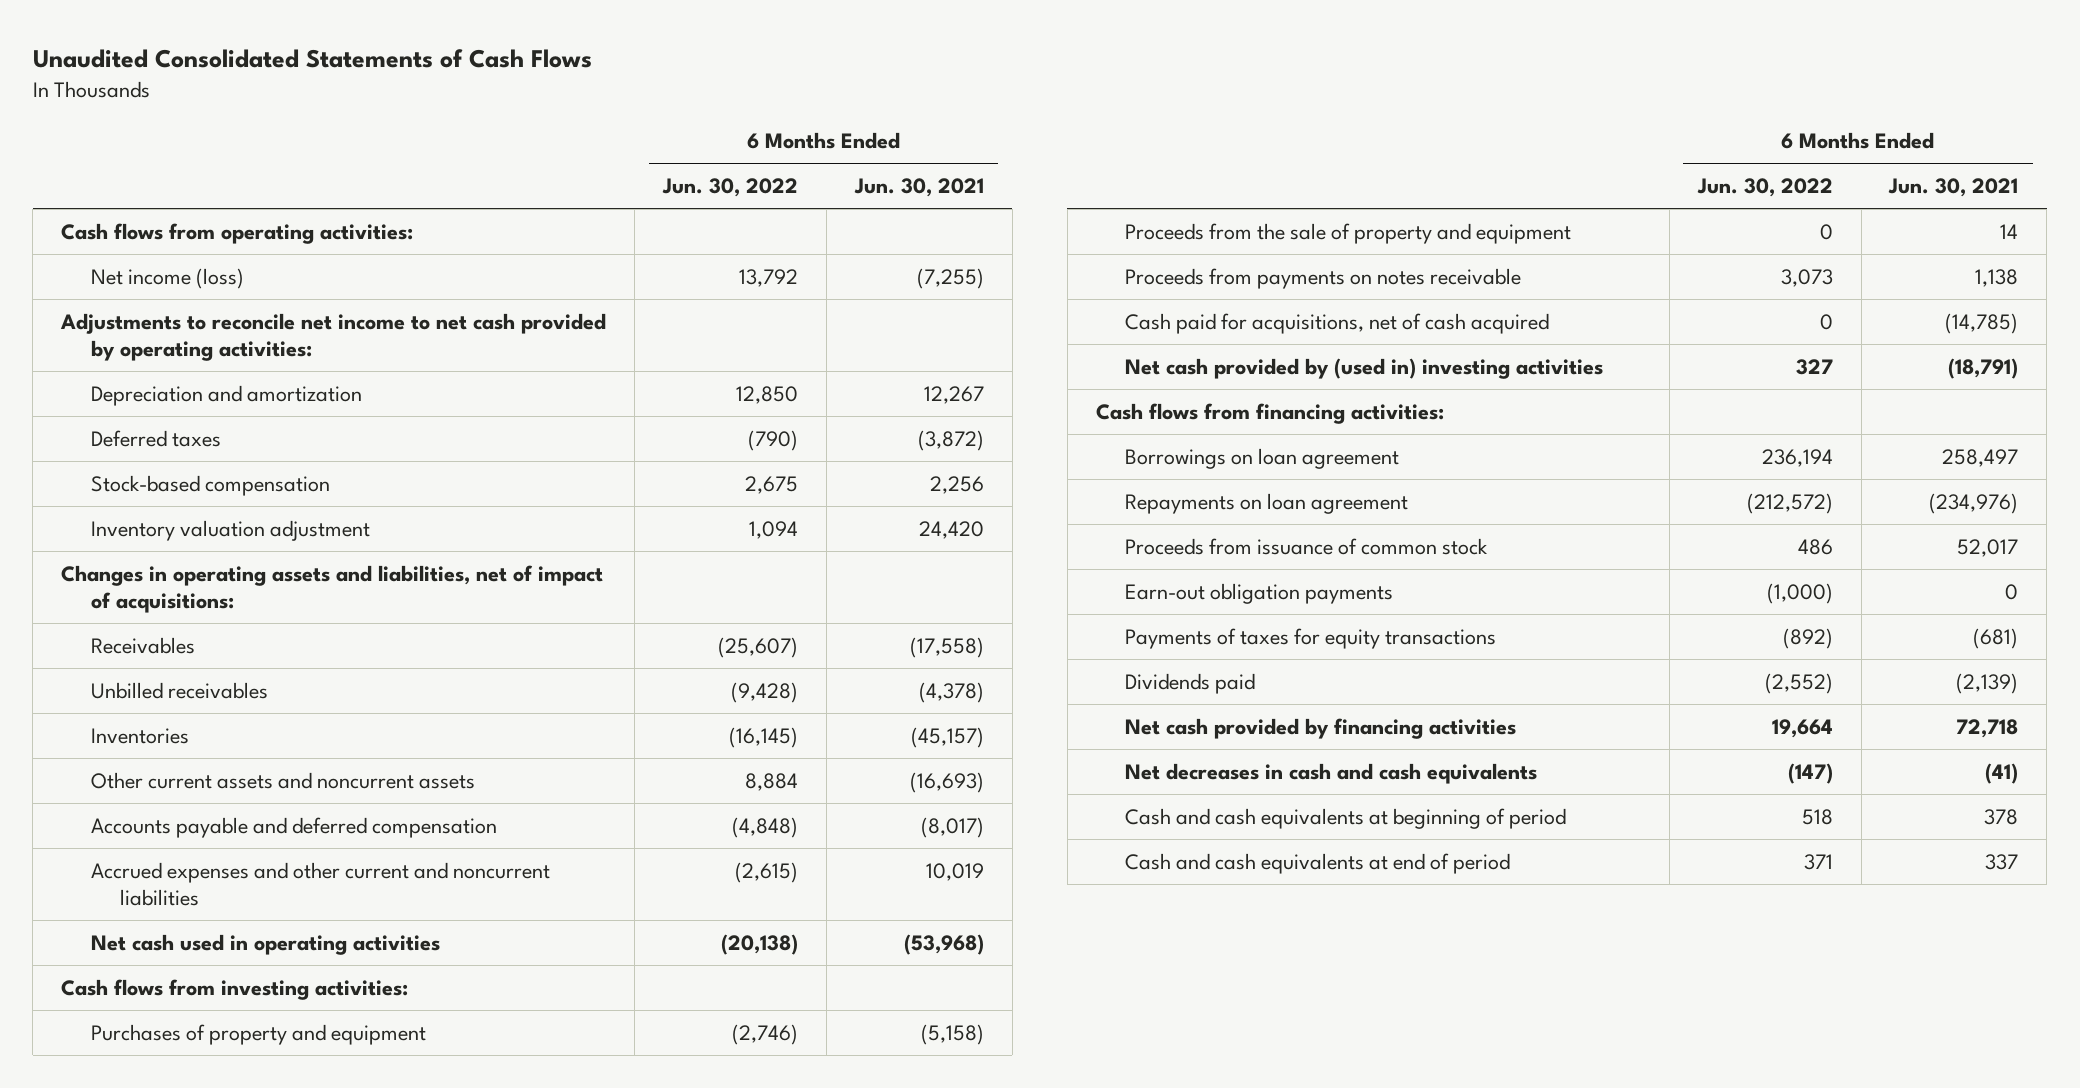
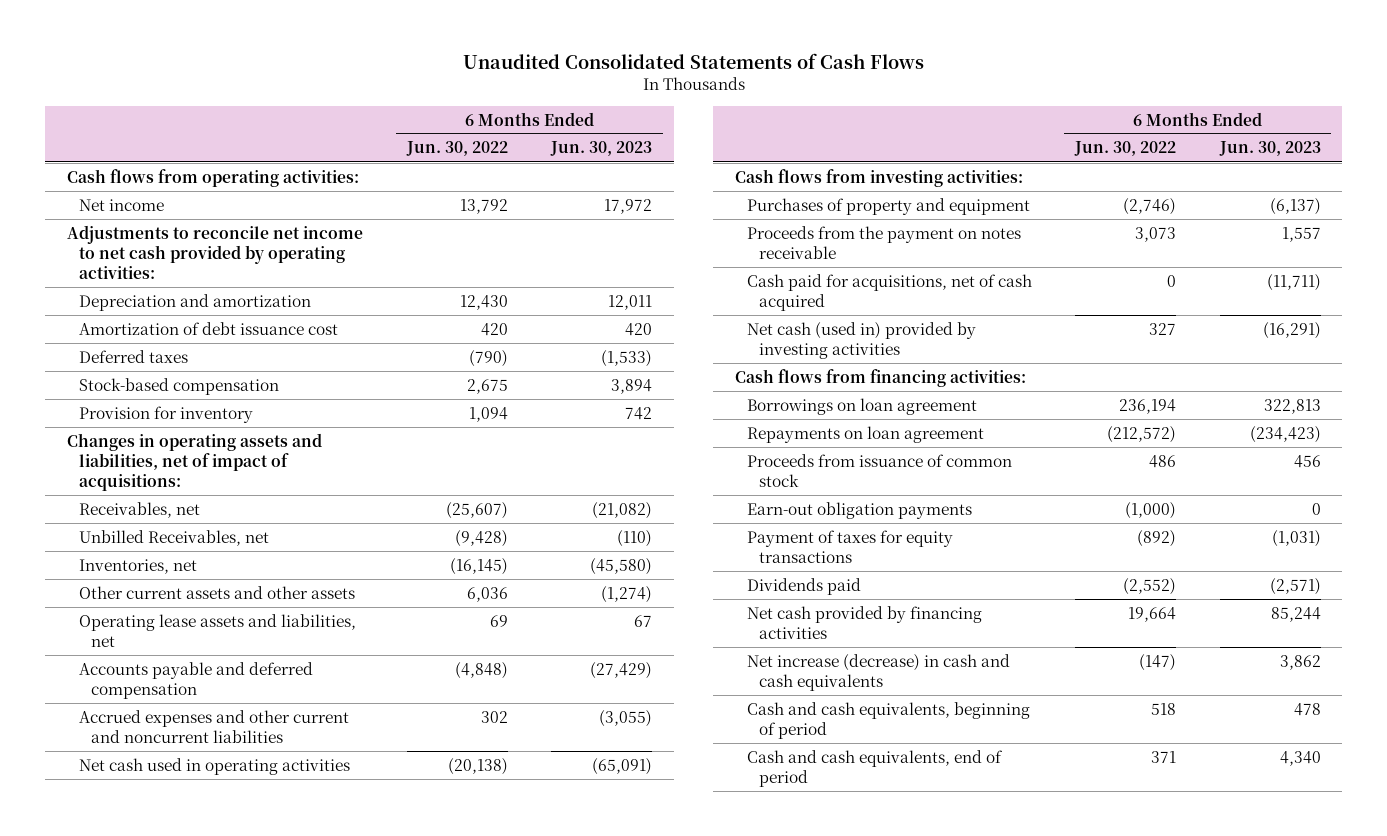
- | 6 Months Ended Jun. 30, 2022 | 6 Months Ended Jun. 30, 2021
+ | 6 Months Ended Jun. 30, 2022 | 6 Months Ended Jun. 30, 2023
- Net income (loss) | 13,792 | (7,255)
+ Net income | 13,792 | 17,972
- Depreciation and amortization | 12,850 | 12,267
+ Depreciation and amortization | 12,430 | 12,011
+ Amortization of debt issuance cost | 420 | 420
- Inventory valuation adjustment | 1,094 | 24,420
+ Provision for inventory | 1,094 | 742
- Receivables | (25,607) | (17,558)
- Unbilled receivables | (9,428) | (4,378)
- Inventories | (16,145) | (45,157)
- Other current assets and noncurrent assets | 8,884 | (16,693)
+ Receivables, net | (25,607) | (21,082)
+ Unbilled Receivables, net | (9,428) | (110)
+ Inventories, net | (16,145) | (45,580)
+ Other current assets and other assets | 6,036 | (1,274)
+ Operating lease assets and liabilities, net | 69 | 67
- Accrued expenses and other current and noncurrent liabilities | (2,615) | 10,019
+ Accrued expenses and other current and noncurrent liabilities | 302 | (3,055)
- Proceeds from the sale of property and equipment | 0 | 14
- Proceeds from payments on notes receivable | 3,073 | 1,138
+ Proceeds from the payment on notes receivable | 3,073 | 1,557
- Net cash provided by (used in) investing activities | 327 | (18,791)
+ Net cash (used in) provided by investing activities | 327 | (16,291)
- Payments of taxes for equity transactions | (892) | (681)
+ Payment of taxes for equity transactions | (892) | (1,031)
- Net decreases in cash and cash equivalents | (147) | (41)
- Cash and cash equivalents at beginning of period | 518 | 378
- Cash and cash equivalents at end of period | 371 | 337
+ Net increase (decrease) in cash and cash equivalents | (147) | 3,862
+ Cash and cash equivalents, beginning of period | 518 | 478
+ Cash and cash equivalents, end of period | 371 | 4,340

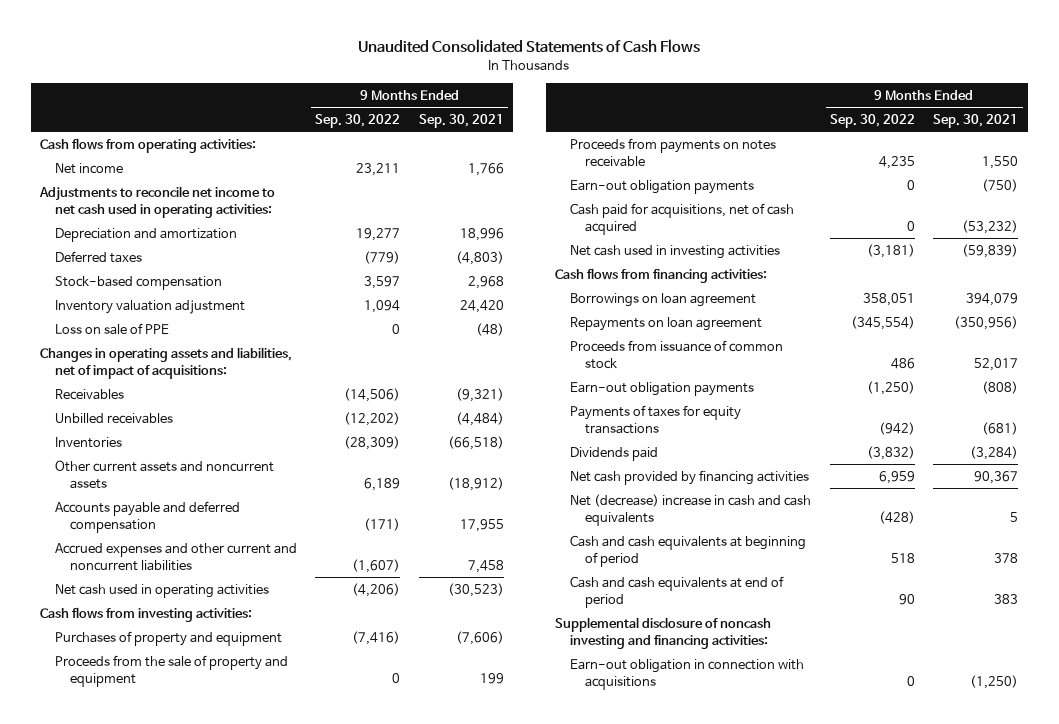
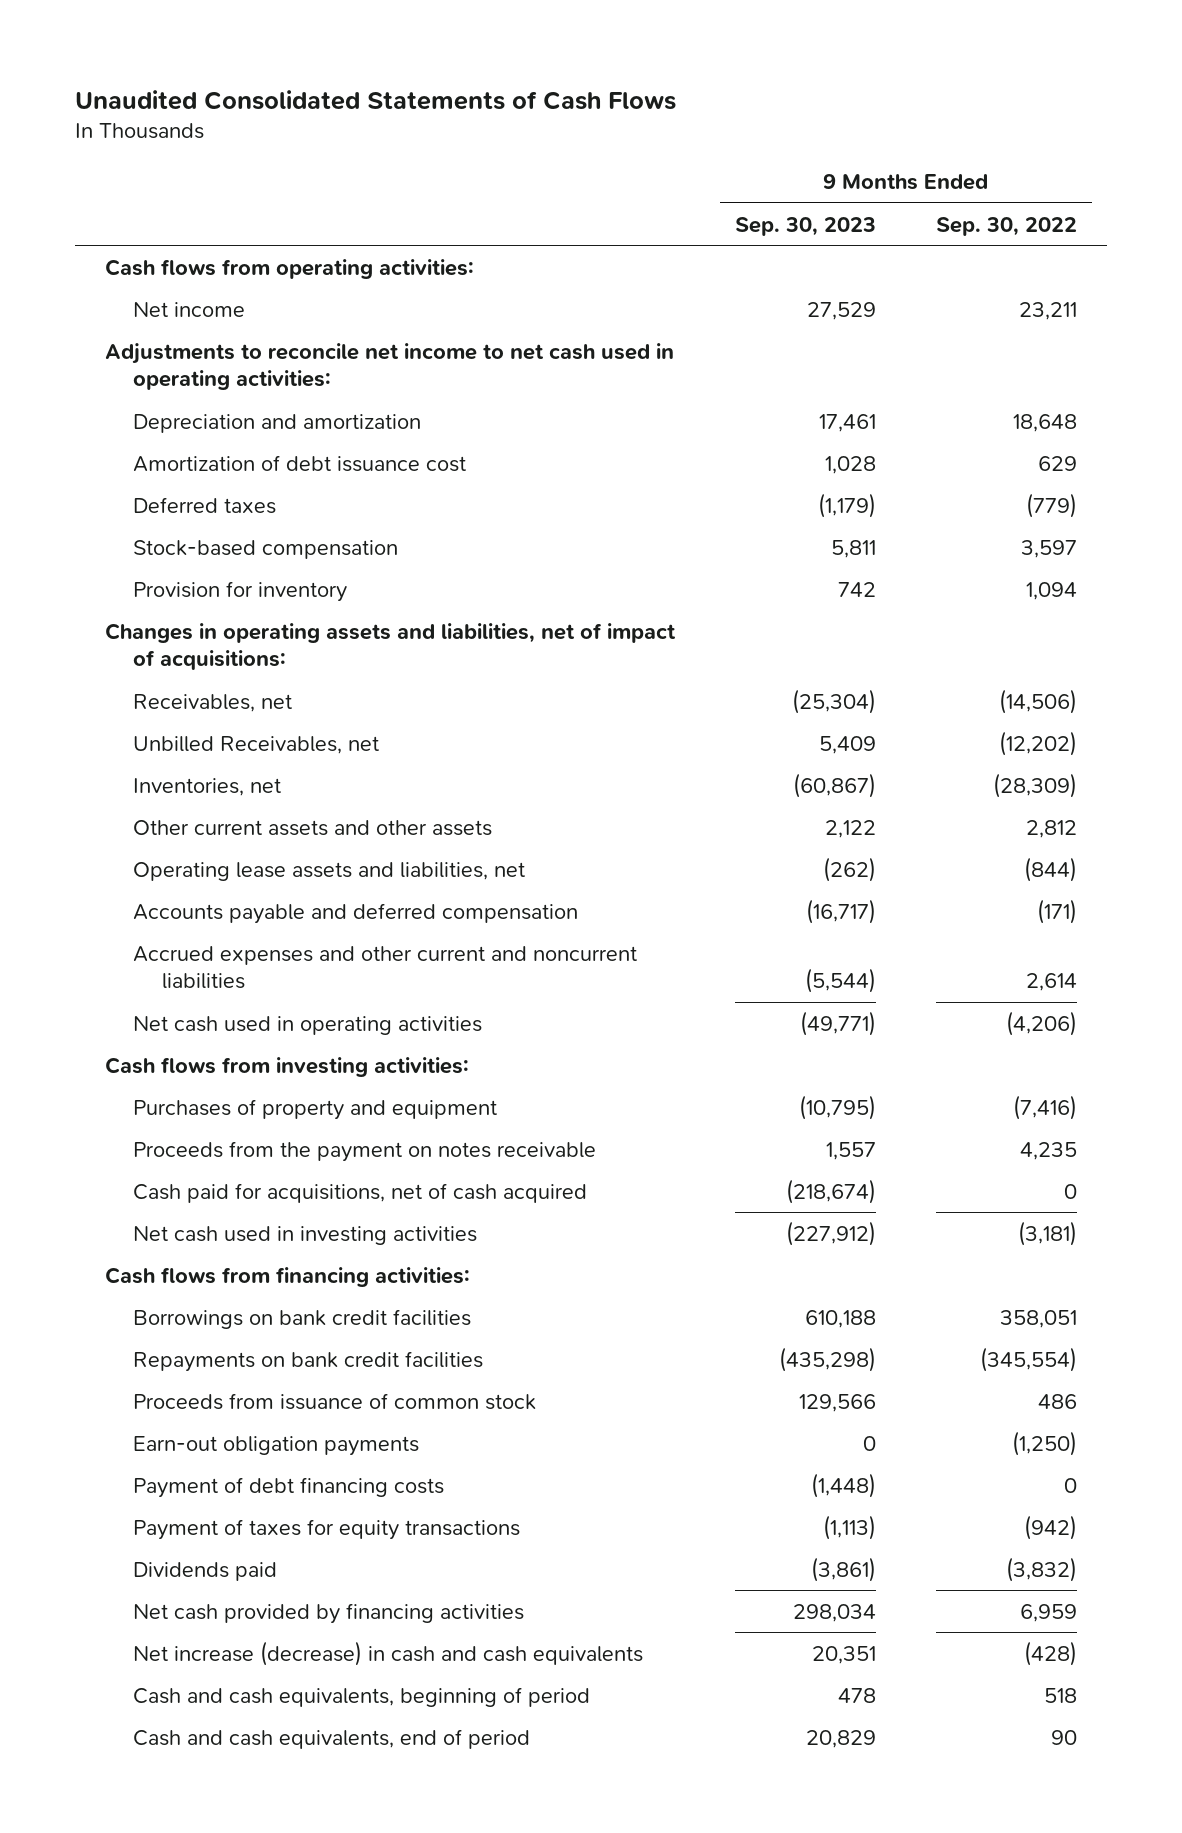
- | 9 Months Ended Sep. 30, 2022 | 9 Months Ended Sep. 30, 2021
+ | 9 Months Ended Sep. 30, 2023 | 9 Months Ended Sep. 30, 2022
- Depreciation and amortization | 19,277 | 18,996
+ Depreciation and amortization | 17,461 | 18,648
+ Amortization of debt issuance cost | 1,028 | 629
- Inventory valuation adjustment | 1,094 | 24,420
- Loss on sale of PPE | 0 | (48)
+ Provision for inventory | 742 | 1,094
- Receivables | (14,506) | (9,321)
- Unbilled receivables | (12,202) | (4,484)
- Inventories | (28,309) | (66,518)
- Other current assets and noncurrent assets | 6,189 | (18,912)
+ Receivables, net | (25,304) | (14,506)
+ Unbilled Receivables, net | 5,409 | (12,202)
+ Inventories, net | (60,867) | (28,309)
+ Other current assets and other assets | 2,122 | 2,812
+ Operating lease assets and liabilities, net | (262) | (844)
- Accrued expenses and other current and noncurrent liabilities | (1,607) | 7,458
+ Accrued expenses and other current and noncurrent liabilities | (5,544) | 2,614
- Proceeds from the sale of property and equipment | 0 | 199
- Proceeds from payments on notes receivable | 4,235 | 1,550
- Earn-out obligation payments | 0 | (750)
+ Proceeds from the payment on notes receivable | 1,557 | 4,235
- Borrowings on loan agreement | 358,051 | 394,079
- Repayments on loan agreement | (345,554) | (350,956)
+ Borrowings on bank credit facilities | 610,188 | 358,051
+ Repayments on bank credit facilities | (435,298) | (345,554)
- Payments of taxes for equity transactions | (942) | (681)
+ Payment of debt financing costs | (1,448) | 0
+ Payment of taxes for equity transactions | (1,113) | (942)
- Net (decrease) increase in cash and cash equivalents | (428) | 5
- Cash and cash equivalents at beginning of period | 518 | 378
- Cash and cash equivalents at end of period | 90 | 383
- Supplemental disclosure of noncash investing and financing activities:
- Earn-out obligation in connection with acquisitions | 0 | (1,250)
+ Net increase (decrease) in cash and cash equivalents | 20,351 | (428)
+ Cash and cash equivalents, beginning of period | 478 | 518
+ Cash and cash equivalents, end of period | 20,829 | 90

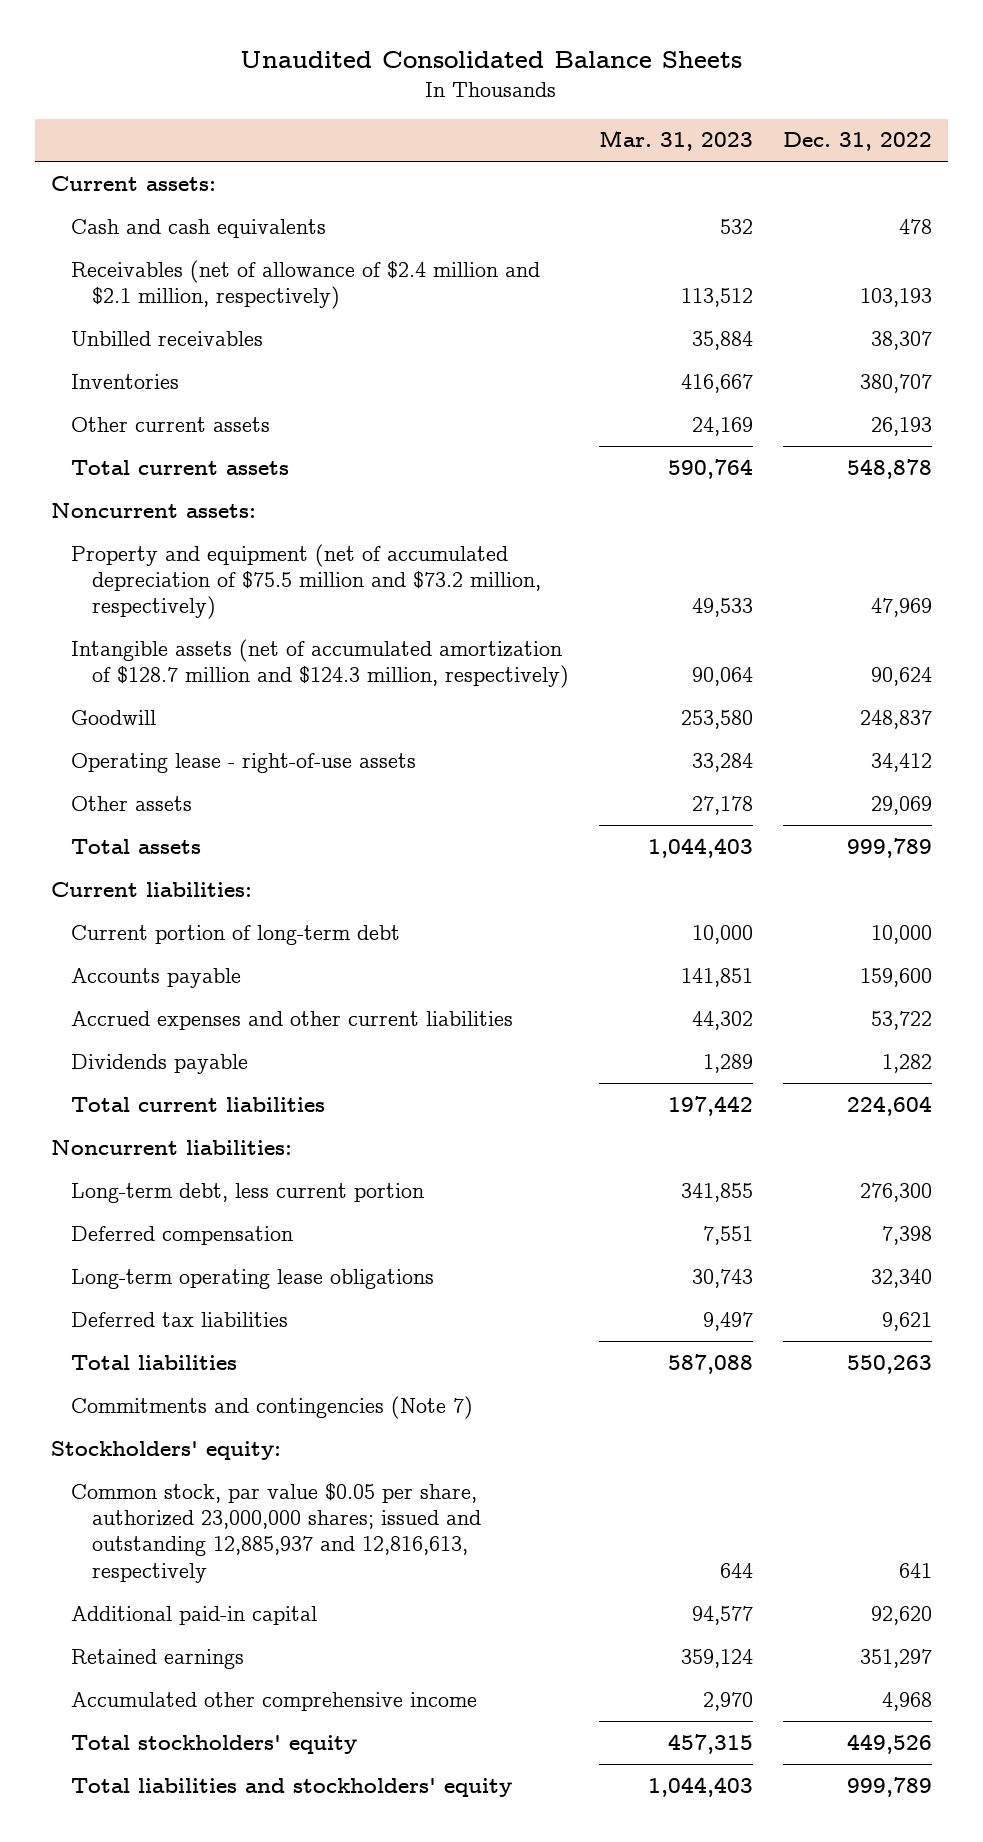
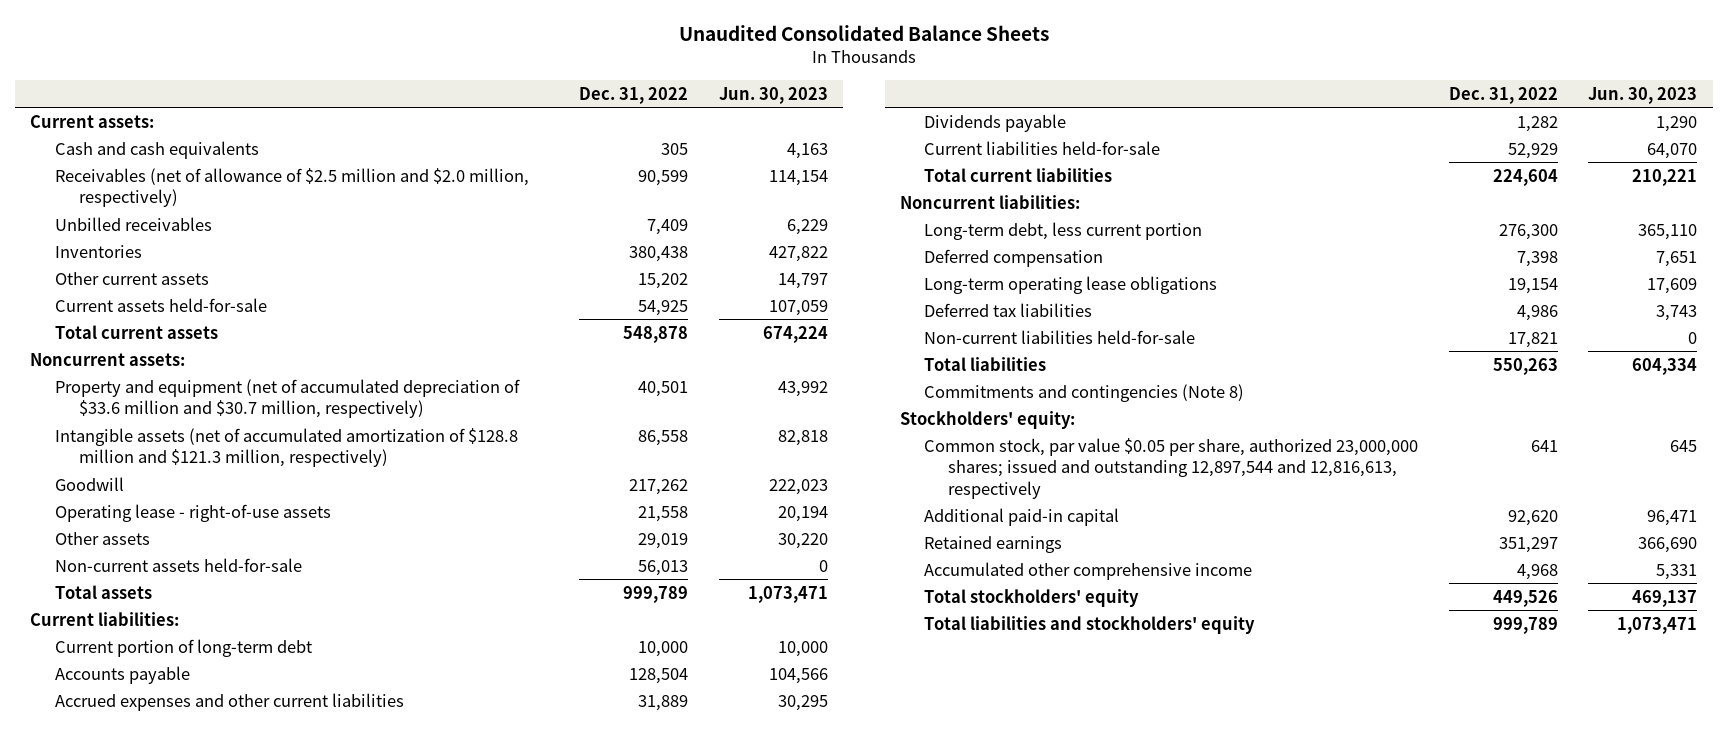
- | Mar. 31, 2023 | Dec. 31, 2022
+ | Dec. 31, 2022 | Jun. 30, 2023
- Cash and cash equivalents | 532 | 478
- Receivables (net of allowance of $2.4 million and $2.1 million, respectively) | 113,512 | 103,193
- Unbilled receivables | 35,884 | 38,307
- Inventories | 416,667 | 380,707
- Other current assets | 24,169 | 26,193
+ Cash and cash equivalents | 305 | 4,163
+ Receivables (net of allowance of $2.5 million and $2.0 million, respectively) | 90,599 | 114,154
+ Unbilled receivables | 7,409 | 6,229
+ Inventories | 380,438 | 427,822
+ Other current assets | 15,202 | 14,797
+ Current assets held-for-sale | 54,925 | 107,059
- Property and equipment (net of accumulated depreciation of $75.5 million and $73.2 million, respectively) | 49,533 | 47,969
- Intangible assets (net of accumulated amortization of $128.7 million and $124.3 million, respectively) | 90,064 | 90,624
- Goodwill | 253,580 | 248,837
- Operating lease - right-of-use assets | 33,284 | 34,412
- Other assets | 27,178 | 29,069
+ Property and equipment (net of accumulated depreciation of $33.6 million and $30.7 million, respectively) | 40,501 | 43,992
+ Intangible assets (net of accumulated amortization of $128.8 million and $121.3 million, respectively) | 86,558 | 82,818
+ Goodwill | 217,262 | 222,023
+ Operating lease - right-of-use assets | 21,558 | 20,194
+ Other assets | 29,019 | 30,220
+ Non-current assets held-for-sale | 56,013 | 0
- Accounts payable | 141,851 | 159,600
- Accrued expenses and other current liabilities | 44,302 | 53,722
+ Accounts payable | 128,504 | 104,566
+ Accrued expenses and other current liabilities | 31,889 | 30,295
+ Current liabilities held-for-sale | 52,929 | 64,070
- Long-term operating lease obligations | 30,743 | 32,340
- Deferred tax liabilities | 9,497 | 9,621
+ Long-term operating lease obligations | 19,154 | 17,609
+ Deferred tax liabilities | 4,986 | 3,743
+ Non-current liabilities held-for-sale | 17,821 | 0
- Commitments and contingencies (Note 7)
+ Commitments and contingencies (Note 8)
- Common stock, par value $0.05 per share, authorized 23,000,000 shares; issued and outstanding 12,885,937 and 12,816,613, respectively | 644 | 641
+ Common stock, par value $0.05 per share, authorized 23,000,000 shares; issued and outstanding 12,897,544 and 12,816,613, respectively | 641 | 645

